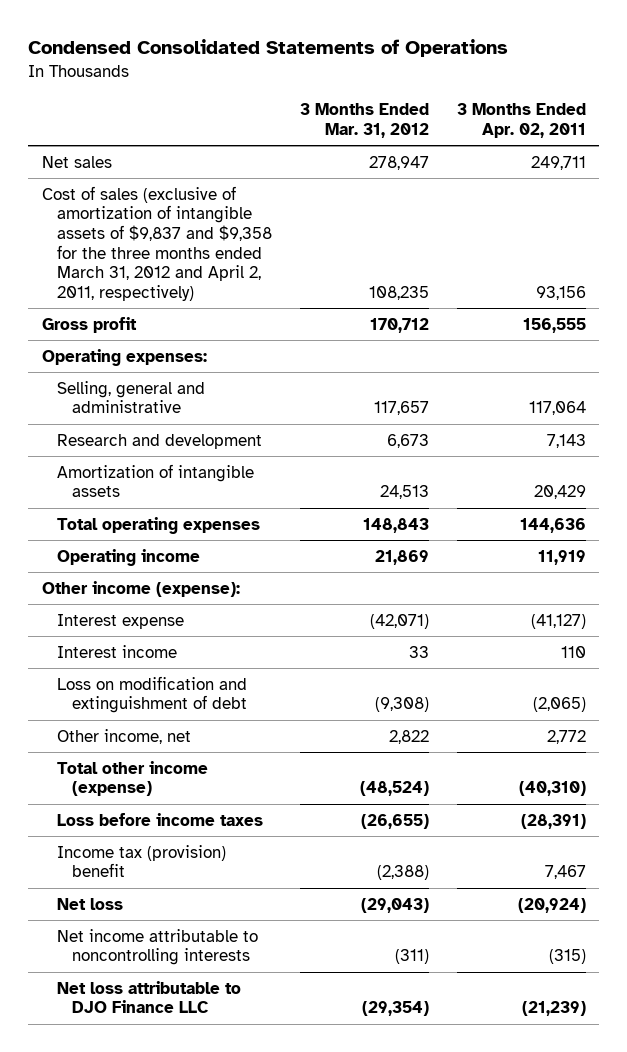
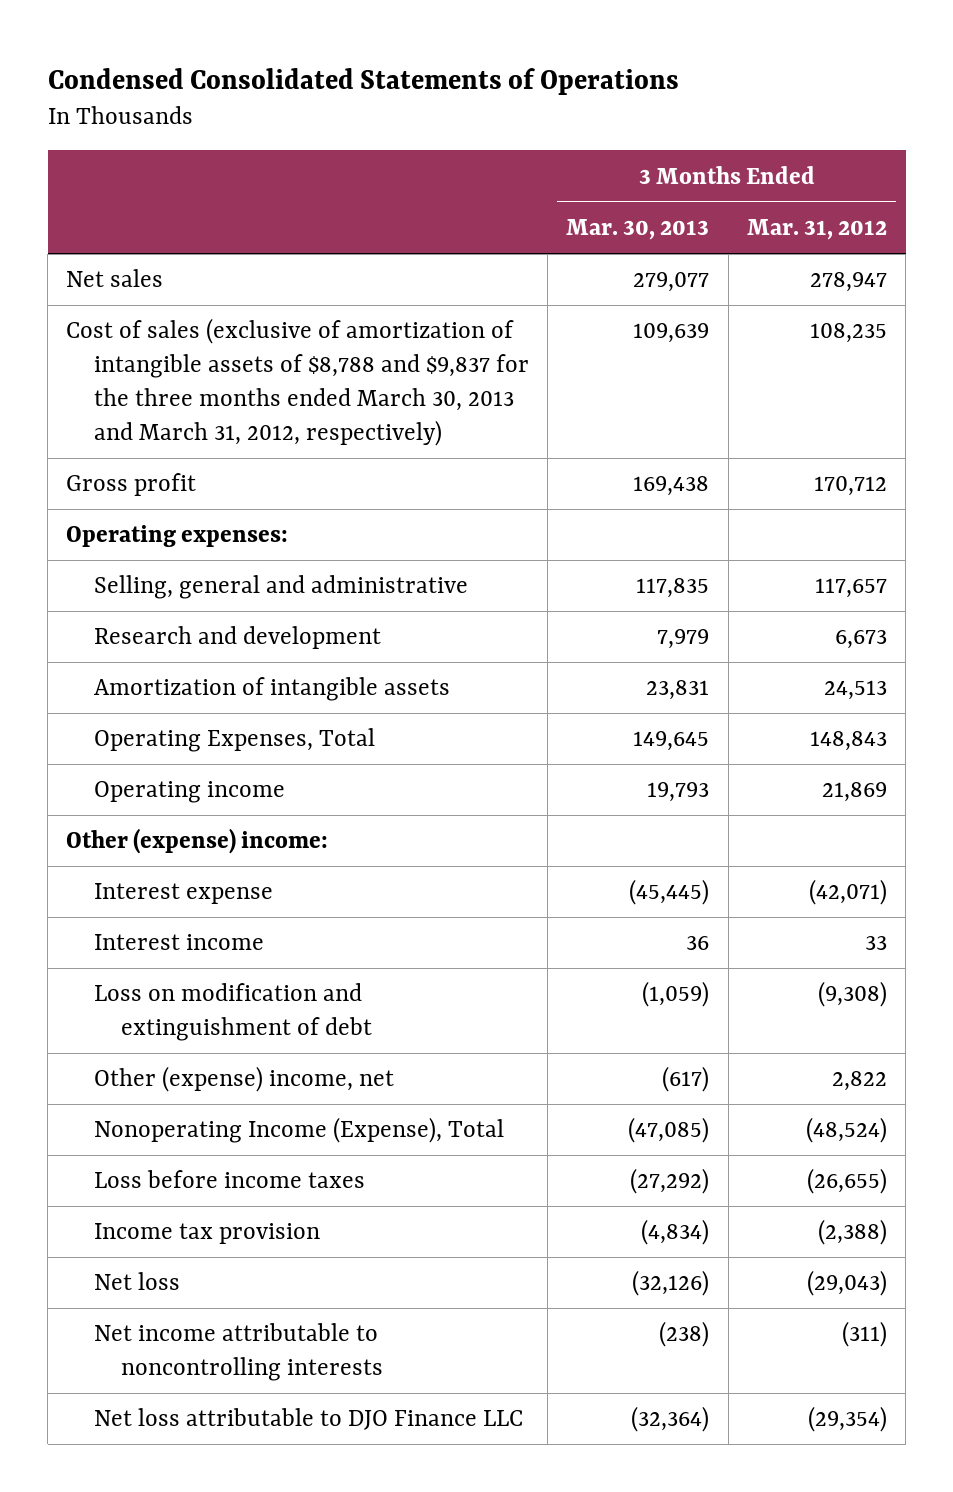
- | 3 Months Ended Mar. 31, 2012 | 3 Months Ended Apr. 02, 2011
+ | 3 Months Ended Mar. 30, 2013 | 3 Months Ended Mar. 31, 2012
- Cost of sales (exclusive of amortization of intangible assets of $9,837 and $9,358 for the three months ended March 31, 2012 and April 2, 2011, respectively) | 108,235 | 93,156
+ Cost of sales (exclusive of amortization of intangible assets of $8,788 and $9,837 for the three months ended March 30, 2013 and March 31, 2012, respectively) | 109,639 | 108,235
- Total operating expenses | 148,843 | 144,636
+ Operating Expenses, Total | 149,645 | 148,843
- Other income (expense):
+ Other (expense) income:
- Other income, net | 2,822 | 2,772
- Total other income (expense) | (48,524) | (40,310)
+ Other (expense) income, net | (617) | 2,822
+ Nonoperating Income (Expense), Total | (47,085) | (48,524)
- Income tax (provision) benefit | (2,388) | 7,467
+ Income tax provision | (4,834) | (2,388)

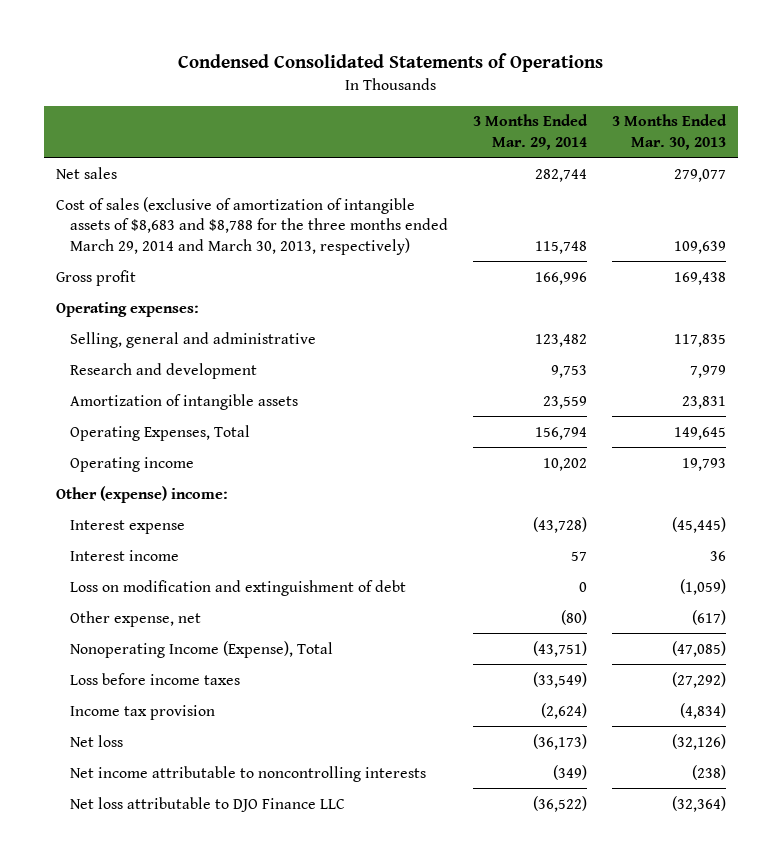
- | 3 Months Ended Mar. 30, 2013 | 3 Months Ended Mar. 31, 2012
+ | 3 Months Ended Mar. 29, 2014 | 3 Months Ended Mar. 30, 2013
- Cost of sales (exclusive of amortization of intangible assets of $8,788 and $9,837 for the three months ended March 30, 2013 and March 31, 2012, respectively) | 109,639 | 108,235
+ Cost of sales (exclusive of amortization of intangible assets of $8,683 and $8,788 for the three months ended March 29, 2014 and March 30, 2013, respectively) | 115,748 | 109,639
- Other (expense) income, net | (617) | 2,822
+ Other expense, net | (80) | (617)

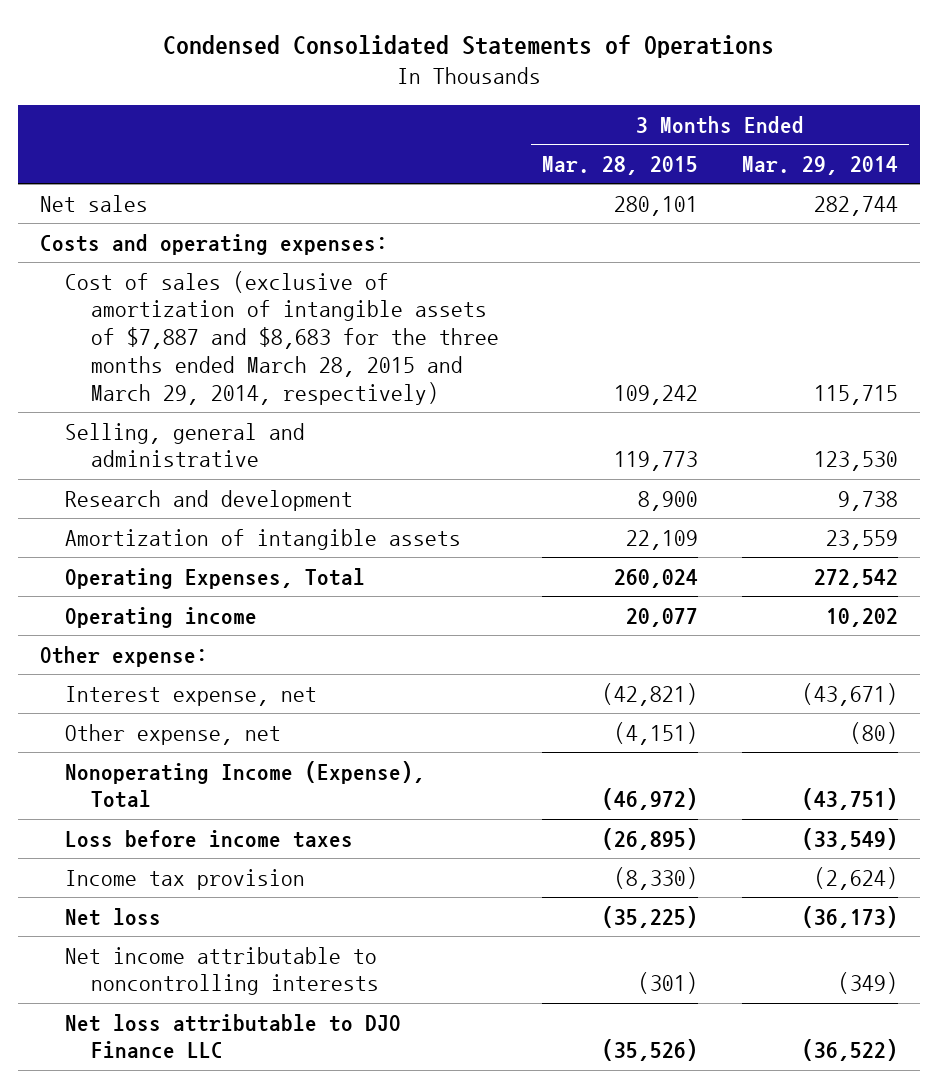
- | 3 Months Ended Mar. 29, 2014 | 3 Months Ended Mar. 30, 2013
+ | 3 Months Ended Mar. 28, 2015 | 3 Months Ended Mar. 29, 2014
- Cost of sales (exclusive of amortization of intangible assets of $8,683 and $8,788 for the three months ended March 29, 2014 and March 30, 2013, respectively) | 115,748 | 109,639
- Gross profit | 166,996 | 169,438
- Operating expenses:
- Selling, general and administrative | 123,482 | 117,835
- Research and development | 9,753 | 7,979
+ Costs and operating expenses:
+ Cost of sales (exclusive of amortization of intangible assets of $7,887 and $8,683 for the three months ended March 28, 2015 and March 29, 2014, respectively) | 109,242 | 115,715
+ Selling, general and administrative | 119,773 | 123,530
+ Research and development | 8,900 | 9,738
- Operating Expenses, Total | 156,794 | 149,645
+ Operating Expenses, Total | 260,024 | 272,542
- Other (expense) income:
- Interest expense | (43,728) | (45,445)
- Interest income | 57 | 36
- Loss on modification and extinguishment of debt | 0 | (1,059)
+ Other expense:
+ Interest expense, net | (42,821) | (43,671)

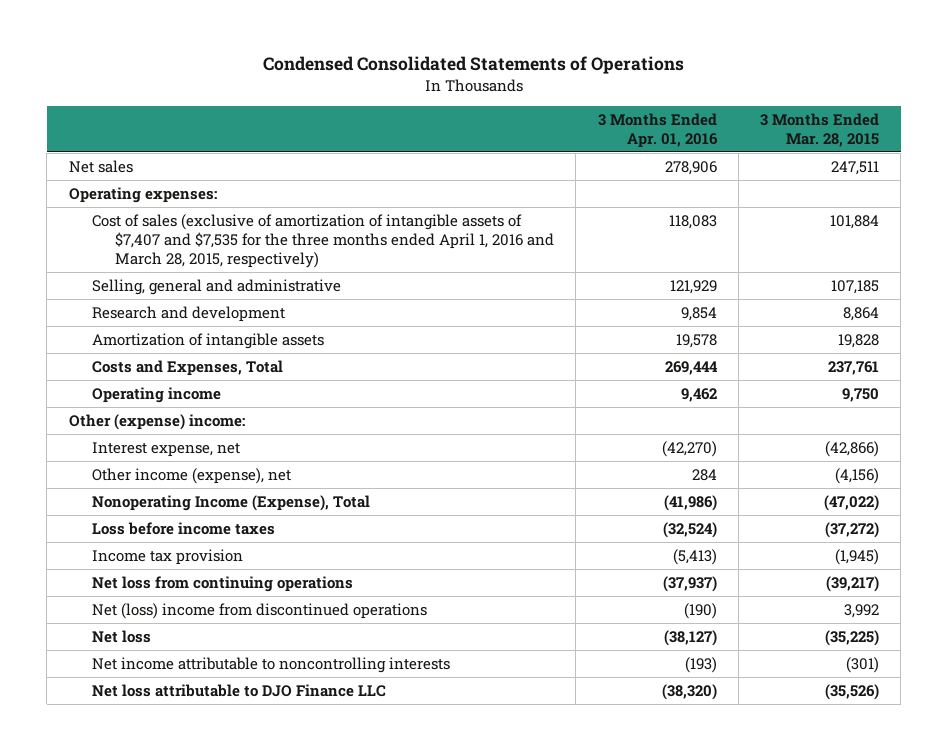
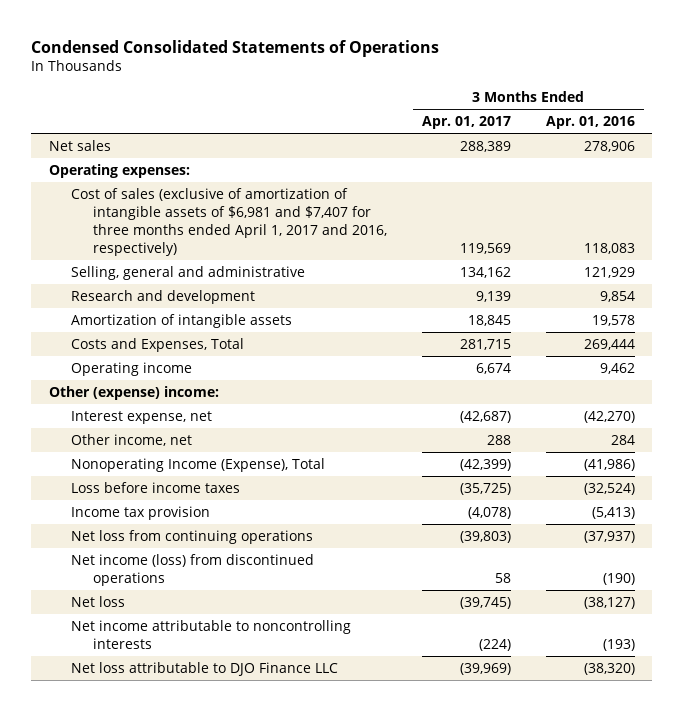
- | 3 Months Ended Apr. 01, 2016 | 3 Months Ended Mar. 28, 2015
+ | 3 Months Ended Apr. 01, 2017 | 3 Months Ended Apr. 01, 2016
- Cost of sales (exclusive of amortization of intangible assets of $7,407 and $7,535 for the three months ended April 1, 2016 and March 28, 2015, respectively) | 118,083 | 101,884
+ Cost of sales (exclusive of amortization of intangible assets of $6,981 and $7,407 for three months ended April 1, 2017 and 2016, respectively) | 119,569 | 118,083
- Other income (expense), net | 284 | (4,156)
+ Other income, net | 288 | 284
- Net (loss) income from discontinued operations | (190) | 3,992
+ Net income (loss) from discontinued operations | 58 | (190)

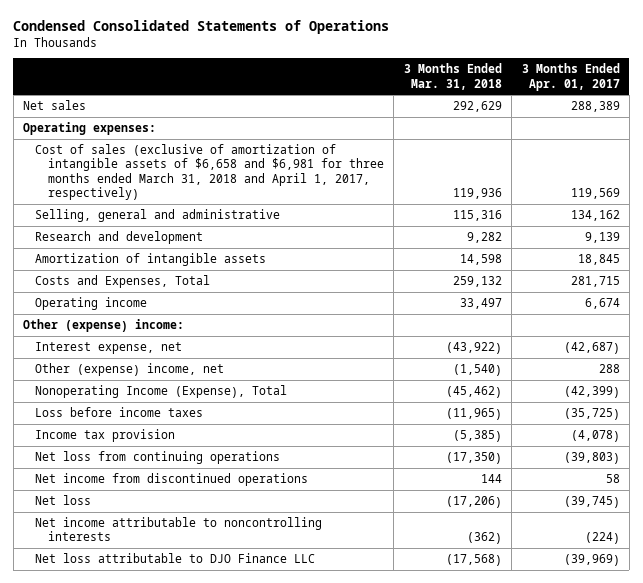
- | 3 Months Ended Apr. 01, 2017 | 3 Months Ended Apr. 01, 2016
+ | 3 Months Ended Mar. 31, 2018 | 3 Months Ended Apr. 01, 2017
- Cost of sales (exclusive of amortization of intangible assets of $6,981 and $7,407 for three months ended April 1, 2017 and 2016, respectively) | 119,569 | 118,083
+ Cost of sales (exclusive of amortization of intangible assets of $6,658 and $6,981 for three months ended March 31, 2018 and April 1, 2017, respectively) | 119,936 | 119,569
- Other income, net | 288 | 284
+ Other (expense) income, net | (1,540) | 288
- Net income (loss) from discontinued operations | 58 | (190)
+ Net income from discontinued operations | 144 | 58

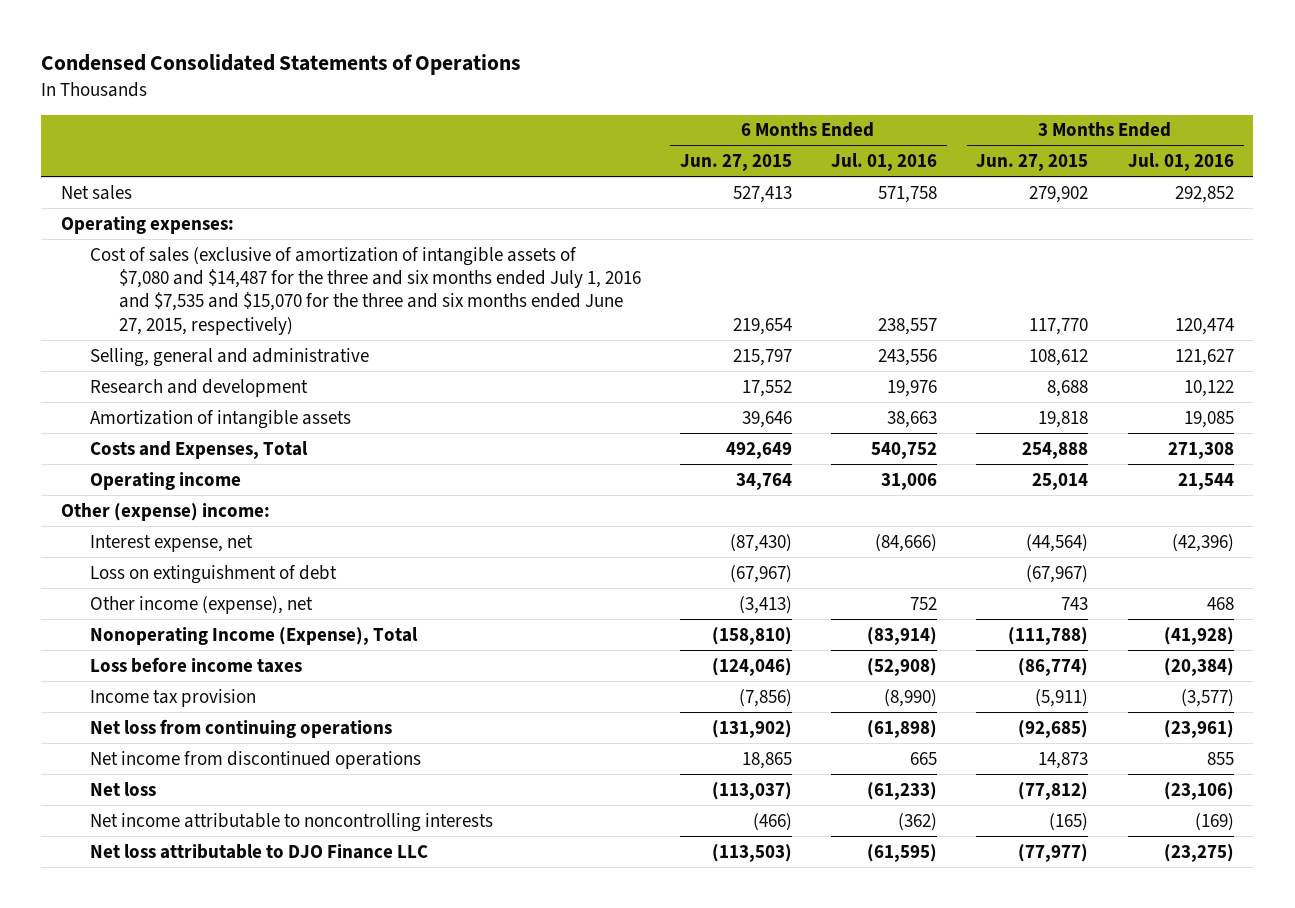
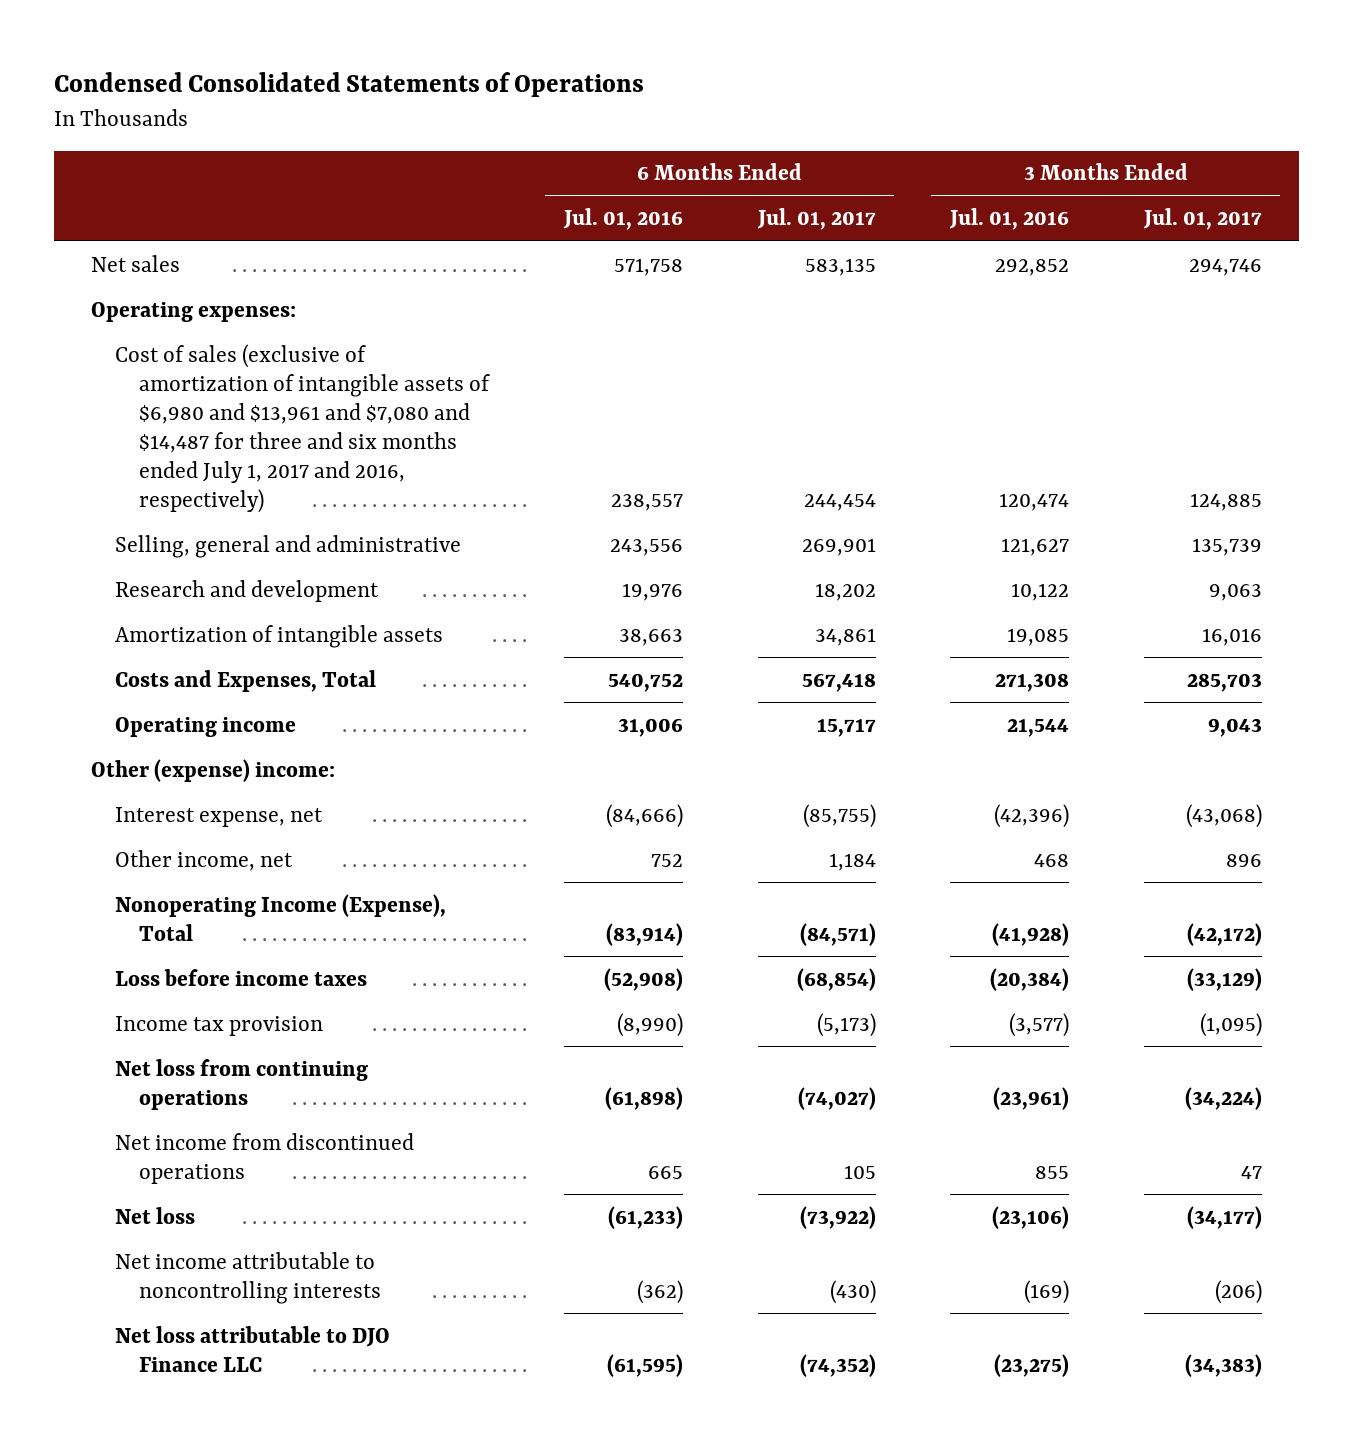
- | 6 Months Ended Jun. 27, 2015 | 6 Months Ended Jul. 01, 2016 | 3 Months Ended Jun. 27, 2015 | 3 Months Ended Jul. 01, 2016
+ | 6 Months Ended Jul. 01, 2016 | 6 Months Ended Jul. 01, 2017 | 3 Months Ended Jul. 01, 2016 | 3 Months Ended Jul. 01, 2017
- Cost of sales (exclusive of amortization of intangible assets of $7,080 and $14,487 for the three and six months ended July 1, 2016 and $7,535 and $15,070 for the three and six months ended June 27, 2015, respectively) | 219,654 | 238,557 | 117,770 | 120,474
+ Cost of sales (exclusive of amortization of intangible assets of $6,980 and $13,961 and $7,080 and $14,487 for three and six months ended July 1, 2017 and 2016, respectively) | 238,557 | 244,454 | 120,474 | 124,885
- Loss on extinguishment of debt | (67,967) | | (67,967) |
- Other income (expense), net | (3,413) | 752 | 743 | 468
+ Other income, net | 752 | 1,184 | 468 | 896

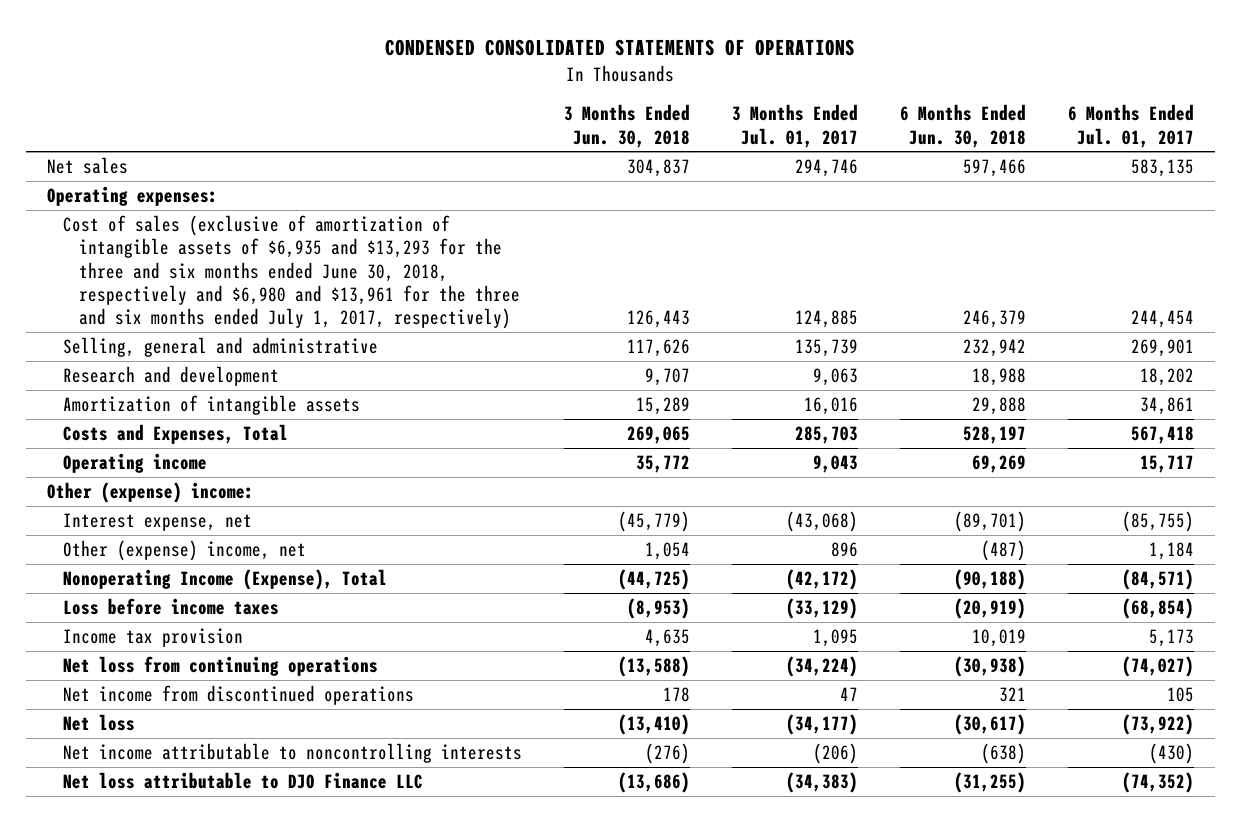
- Condensed Consolidated Statements of Operations
+ CONDENSED CONSOLIDATED STATEMENTS OF OPERATIONS
- | 6 Months Ended Jul. 01, 2016 | 6 Months Ended Jul. 01, 2017 | 3 Months Ended Jul. 01, 2016 | 3 Months Ended Jul. 01, 2017
+ | 3 Months Ended Jun. 30, 2018 | 3 Months Ended Jul. 01, 2017 | 6 Months Ended Jun. 30, 2018 | 6 Months Ended Jul. 01, 2017
- Cost of sales (exclusive of amortization of intangible assets of $6,980 and $13,961 and $7,080 and $14,487 for three and six months ended July 1, 2017 and 2016, respectively) | 238,557 | 244,454 | 120,474 | 124,885
+ Cost of sales (exclusive of amortization of intangible assets of $6,935 and $13,293 for the three and six months ended June 30, 2018, respectively and $6,980 and $13,961 for the three and six months ended July 1, 2017, respectively) | 126,443 | 124,885 | 246,379 | 244,454
- Other income, net | 752 | 1,184 | 468 | 896
+ Other (expense) income, net | 1,054 | 896 | (487) | 1,184
- Income tax provision | (8,990) | (5,173) | (3,577) | (1,095)
+ Income tax provision | 4,635 | 1,095 | 10,019 | 5,173

